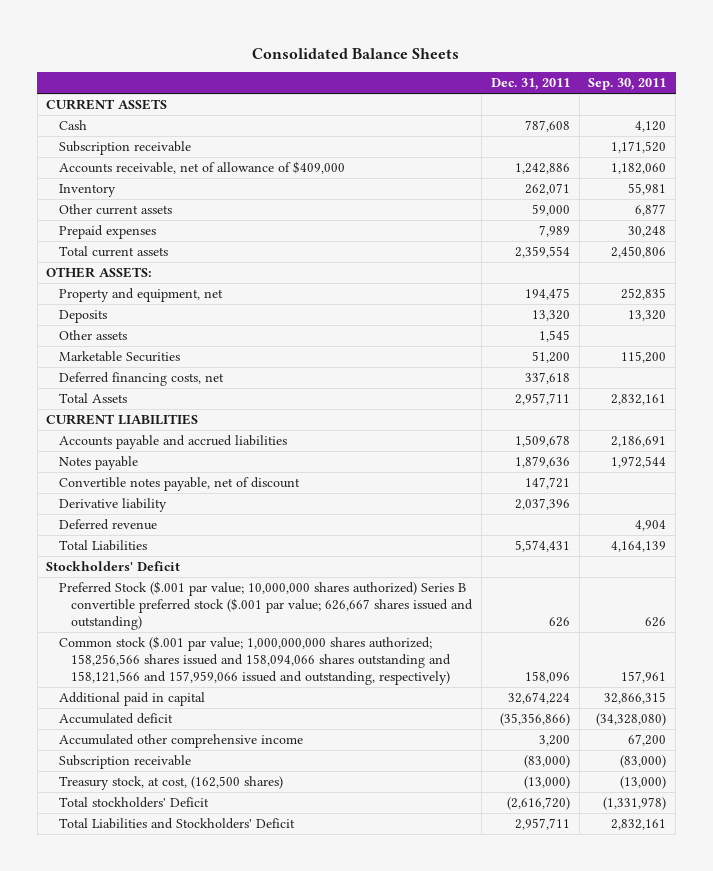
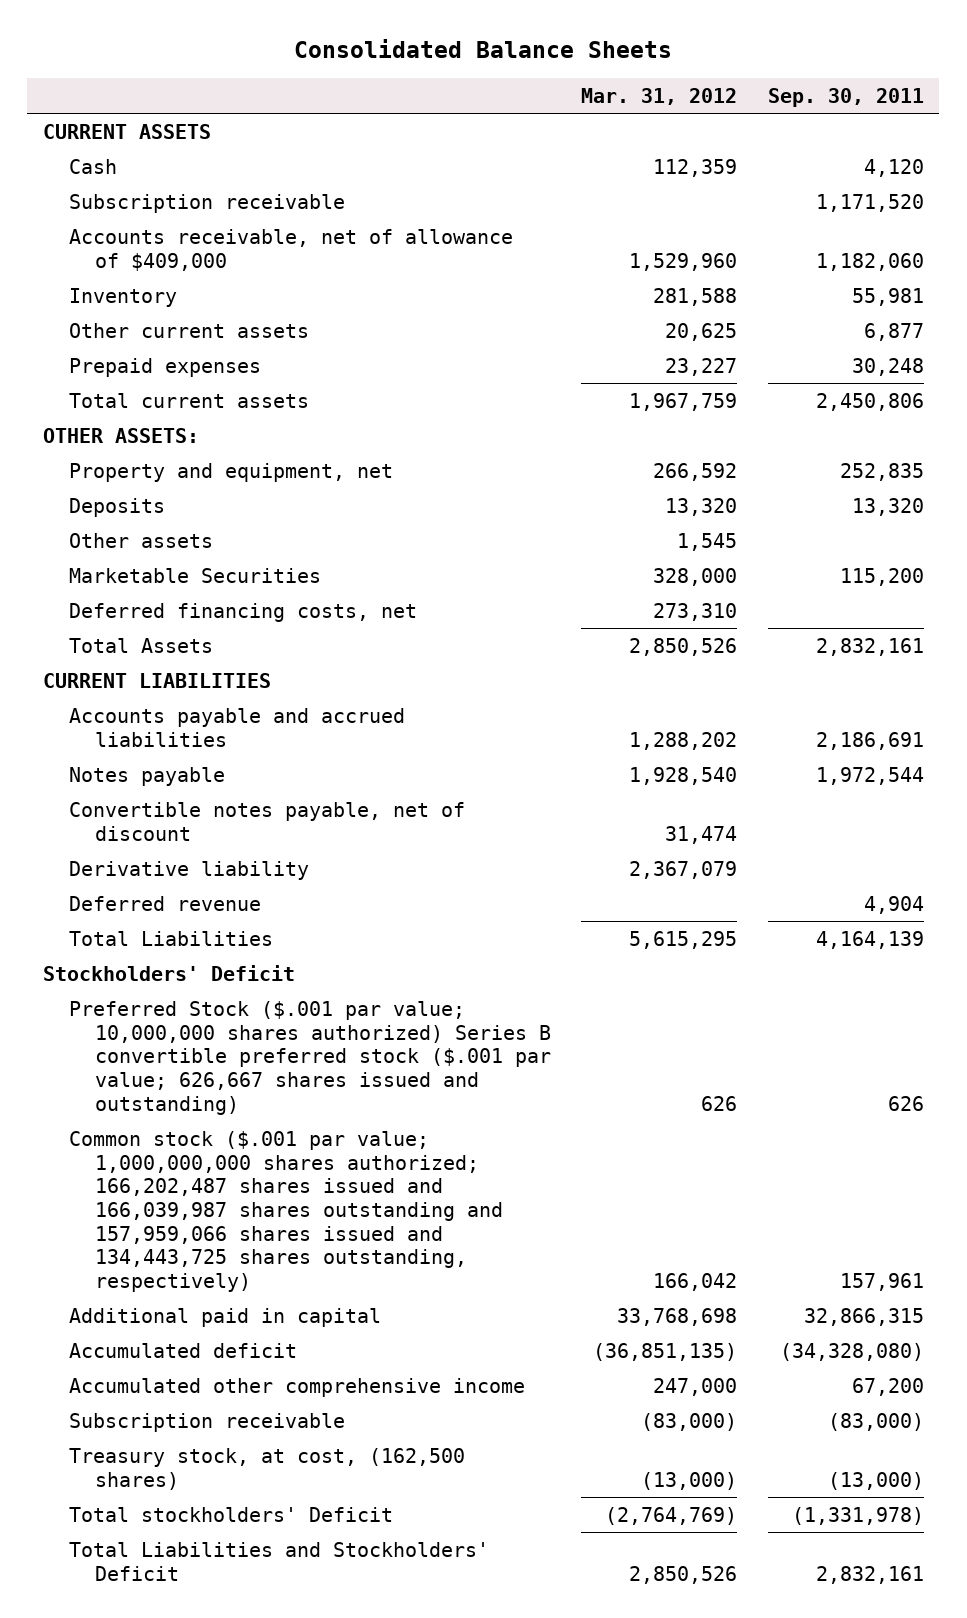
- | Dec. 31, 2011 | Sep. 30, 2011
+ | Mar. 31, 2012 | Sep. 30, 2011
- Common stock ($.001 par value; 1,000,000,000 shares authorized; 158,256,566 shares issued and 158,094,066 shares outstanding and 158,121,566 and 157,959,066 issued and outstanding, respectively) | 158,096 | 157,961
+ Common stock ($.001 par value; 1,000,000,000 shares authorized; 166,202,487 shares issued and 166,039,987 shares outstanding and 157,959,066 shares issued and 134,443,725 shares outstanding, respectively) | 166,042 | 157,961

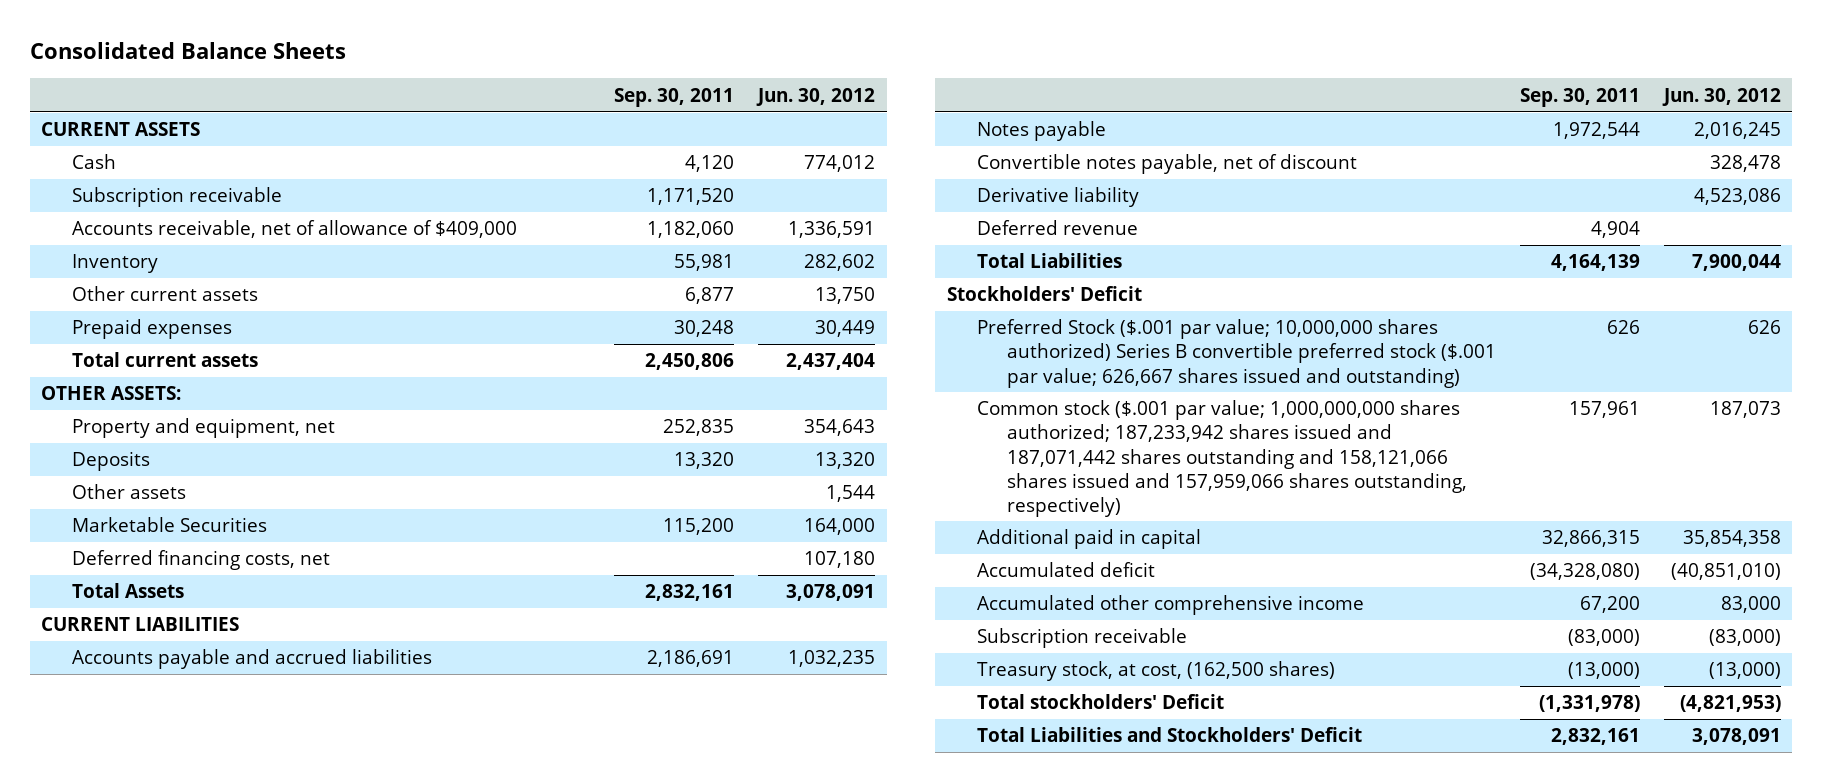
- | Mar. 31, 2012 | Sep. 30, 2011
+ | Sep. 30, 2011 | Jun. 30, 2012
- Common stock ($.001 par value; 1,000,000,000 shares authorized; 166,202,487 shares issued and 166,039,987 shares outstanding and 157,959,066 shares issued and 134,443,725 shares outstanding, respectively) | 166,042 | 157,961
+ Common stock ($.001 par value; 1,000,000,000 shares authorized; 187,233,942 shares issued and 187,071,442 shares outstanding and 158,121,066 shares issued and 157,959,066 shares outstanding, respectively) | 157,961 | 187,073

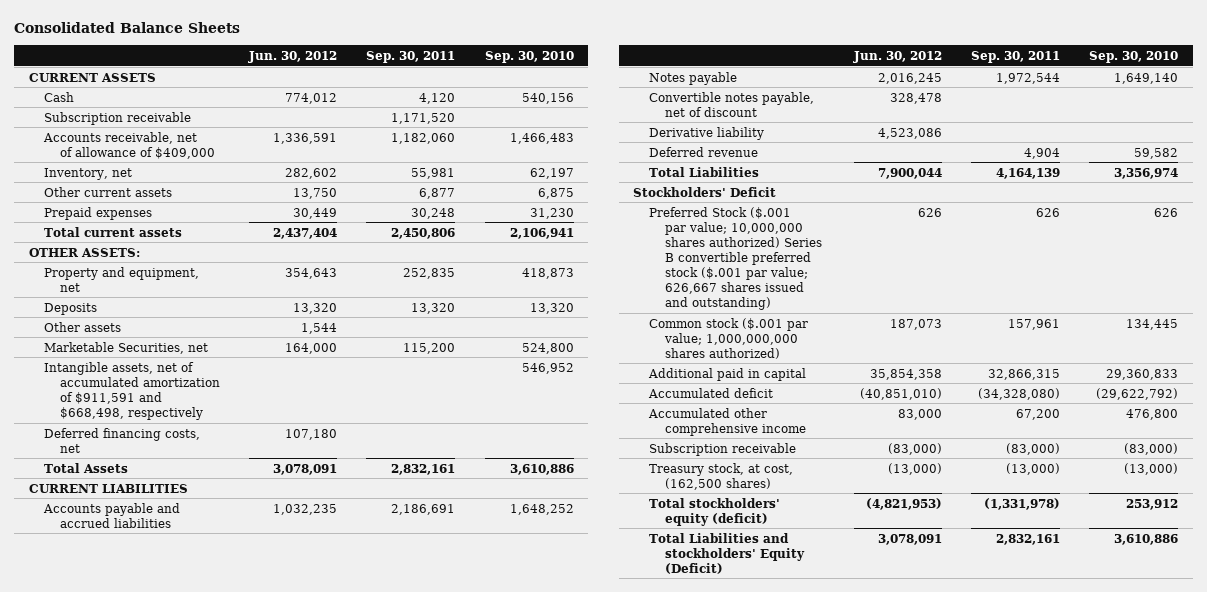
- | Sep. 30, 2011 | Jun. 30, 2012
+ | Jun. 30, 2012 | Sep. 30, 2011 | Sep. 30, 2010
- Inventory | 55,981 | 282,602
+ Inventory, net | 282,602 | 55,981 | 62,197
- Marketable Securities | 115,200 | 164,000
+ Marketable Securities, net | 164,000 | 115,200 | 524,800
+ Intangible assets, net of accumulated amortization of $911,591 and $668,498, respectively | | | 546,952
- Common stock ($.001 par value; 1,000,000,000 shares authorized; 187,233,942 shares issued and 187,071,442 shares outstanding and 158,121,066 shares issued and 157,959,066 shares outstanding, respectively) | 157,961 | 187,073
+ Common stock ($.001 par value; 1,000,000,000 shares authorized) | 187,073 | 157,961 | 134,445
- Total stockholders' Deficit | (1,331,978) | (4,821,953)
- Total Liabilities and Stockholders' Deficit | 2,832,161 | 3,078,091
+ Total stockholders' equity (deficit) | (4,821,953) | (1,331,978) | 253,912
+ Total Liabilities and stockholders' Equity (Deficit) | 3,078,091 | 2,832,161 | 3,610,886

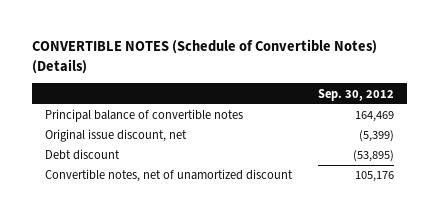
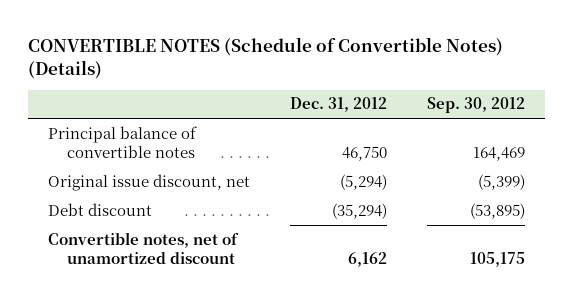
- | Sep. 30, 2012
+ | Dec. 31, 2012 | Sep. 30, 2012
- Convertible notes, net of unamortized discount | 105,176
+ Convertible notes, net of unamortized discount | 6,162 | 105,175

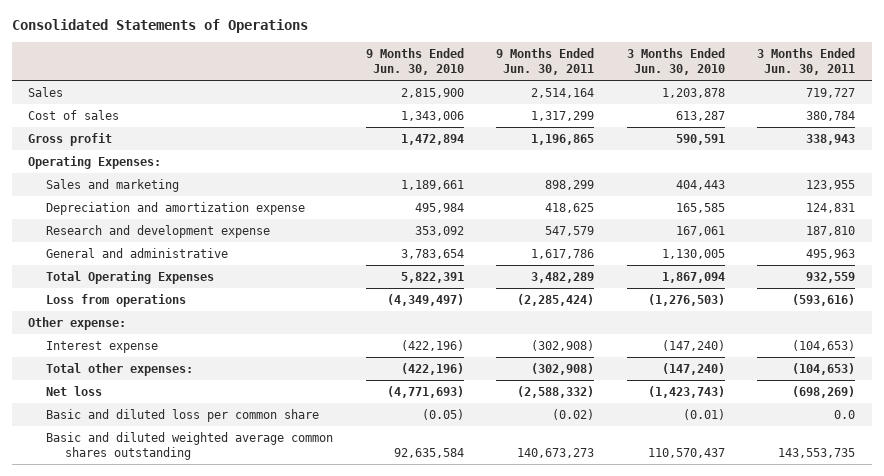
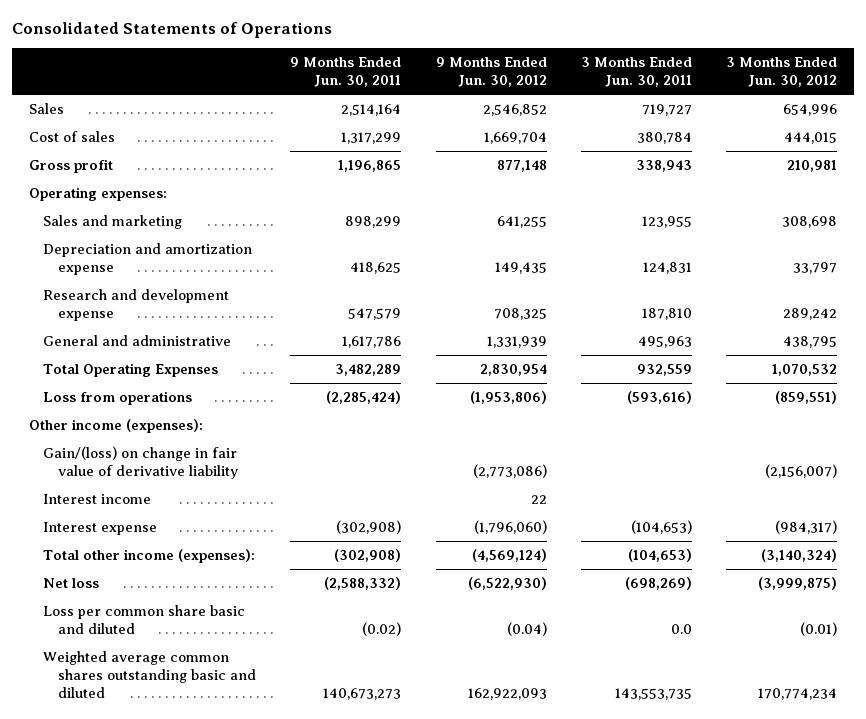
- | 9 Months Ended Jun. 30, 2010 | 9 Months Ended Jun. 30, 2011 | 3 Months Ended Jun. 30, 2010 | 3 Months Ended Jun. 30, 2011
+ | 9 Months Ended Jun. 30, 2011 | 9 Months Ended Jun. 30, 2012 | 3 Months Ended Jun. 30, 2011 | 3 Months Ended Jun. 30, 2012
- Operating Expenses:
+ Operating expenses:
- Other expense:
+ Other income (expenses):
+ Gain/(loss) on change in fair value of derivative liability | | (2,773,086) | | (2,156,007)
+ Interest income | | 22 | |
- Total other expenses: | (422,196) | (302,908) | (147,240) | (104,653)
+ Total other income (expenses): | (302,908) | (4,569,124) | (104,653) | (3,140,324)
- Basic and diluted loss per common share | (0.05) | (0.02) | (0.01) | 0.0
- Basic and diluted weighted average common shares outstanding | 92,635,584 | 140,673,273 | 110,570,437 | 143,553,735
+ Loss per common share basic and diluted | (0.02) | (0.04) | 0.0 | (0.01)
+ Weighted average common shares outstanding basic and diluted | 140,673,273 | 162,922,093 | 143,553,735 | 170,774,234

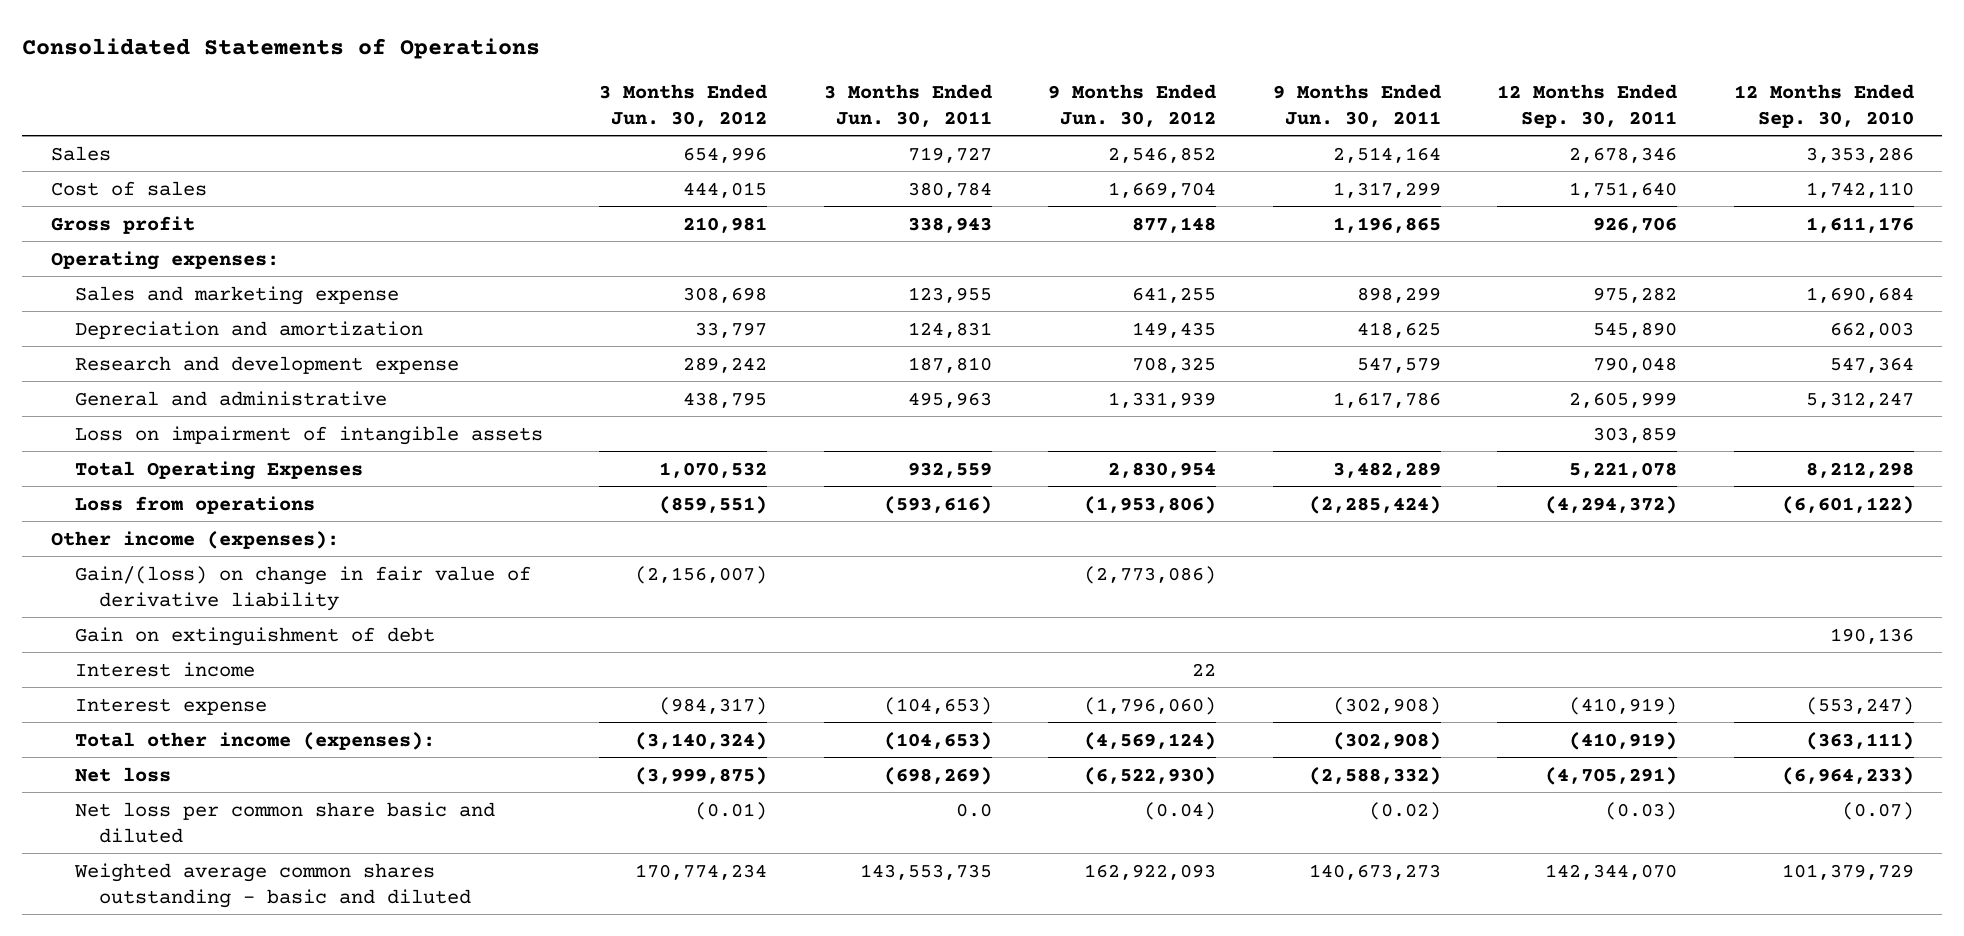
- | 9 Months Ended Jun. 30, 2011 | 9 Months Ended Jun. 30, 2012 | 3 Months Ended Jun. 30, 2011 | 3 Months Ended Jun. 30, 2012
+ | 3 Months Ended Jun. 30, 2012 | 3 Months Ended Jun. 30, 2011 | 9 Months Ended Jun. 30, 2012 | 9 Months Ended Jun. 30, 2011 | 12 Months Ended Sep. 30, 2011 | 12 Months Ended Sep. 30, 2010
- Sales and marketing | 898,299 | 641,255 | 123,955 | 308,698
- Depreciation and amortization expense | 418,625 | 149,435 | 124,831 | 33,797
+ Sales and marketing expense | 308,698 | 123,955 | 641,255 | 898,299 | 975,282 | 1,690,684
+ Depreciation and amortization | 33,797 | 124,831 | 149,435 | 418,625 | 545,890 | 662,003
+ Loss on impairment of intangible assets | | | | | 303,859 |
+ Gain on extinguishment of debt | | | | | | 190,136
- Loss per common share basic and diluted | (0.02) | (0.04) | 0.0 | (0.01)
- Weighted average common shares outstanding basic and diluted | 140,673,273 | 162,922,093 | 143,553,735 | 170,774,234
+ Net loss per common share basic and diluted | (0.01) | 0.0 | (0.04) | (0.02) | (0.03) | (0.07)
+ Weighted average common shares outstanding - basic and diluted | 170,774,234 | 143,553,735 | 162,922,093 | 140,673,273 | 142,344,070 | 101,379,729

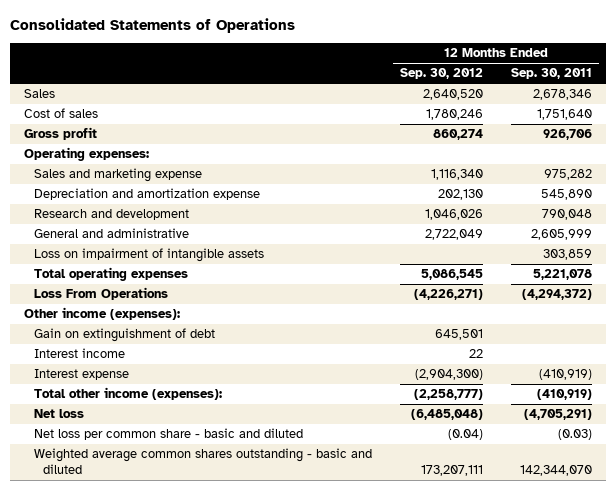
- | 3 Months Ended Jun. 30, 2012 | 3 Months Ended Jun. 30, 2011 | 9 Months Ended Jun. 30, 2012 | 9 Months Ended Jun. 30, 2011 | 12 Months Ended Sep. 30, 2011 | 12 Months Ended Sep. 30, 2010
+ | 12 Months Ended Sep. 30, 2012 | 12 Months Ended Sep. 30, 2011
- Depreciation and amortization | 33,797 | 124,831 | 149,435 | 418,625 | 545,890 | 662,003
- Research and development expense | 289,242 | 187,810 | 708,325 | 547,579 | 790,048 | 547,364
+ Depreciation and amortization expense | 202,130 | 545,890
+ Research and development | 1,046,026 | 790,048
- Total Operating Expenses | 1,070,532 | 932,559 | 2,830,954 | 3,482,289 | 5,221,078 | 8,212,298
- Loss from operations | (859,551) | (593,616) | (1,953,806) | (2,285,424) | (4,294,372) | (6,601,122)
+ Total operating expenses | 5,086,545 | 5,221,078
+ Loss From Operations | (4,226,271) | (4,294,372)
- Gain/(loss) on change in fair value of derivative liability | (2,156,007) | | (2,773,086) | | |
- Net loss per common share basic and diluted | (0.01) | 0.0 | (0.04) | (0.02) | (0.03) | (0.07)
+ Net loss per common share - basic and diluted | (0.04) | (0.03)

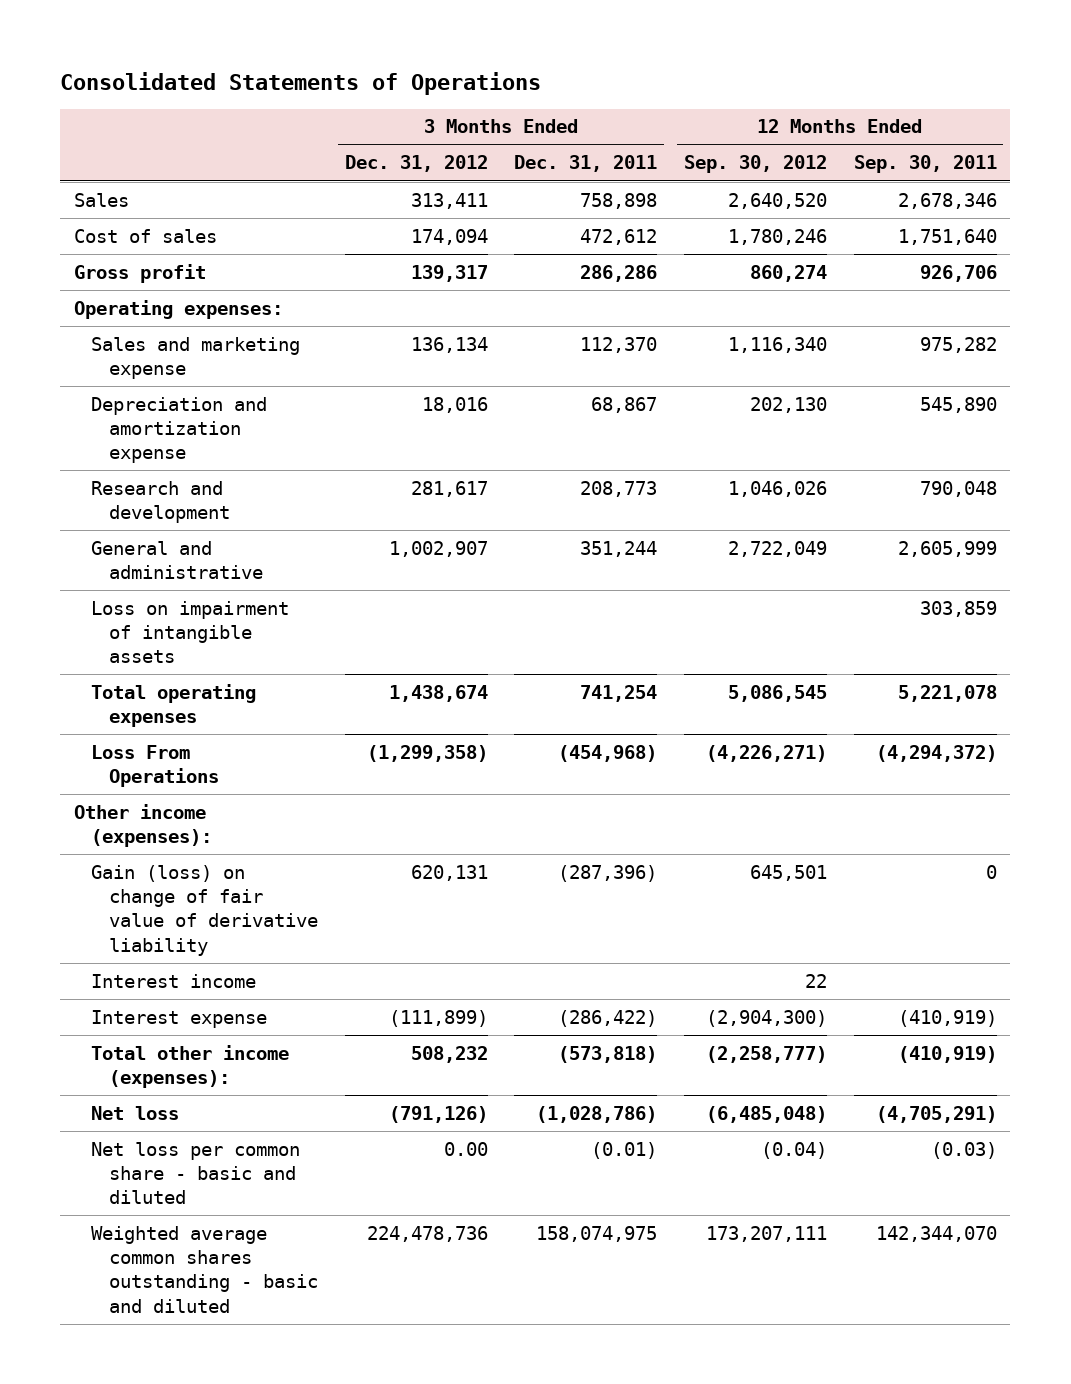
- | 12 Months Ended Sep. 30, 2012 | 12 Months Ended Sep. 30, 2011
+ | 3 Months Ended Dec. 31, 2012 | 3 Months Ended Dec. 31, 2011 | 12 Months Ended Sep. 30, 2012 | 12 Months Ended Sep. 30, 2011
- Gain on extinguishment of debt | 645,501 |
+ Gain (loss) on change of fair value of derivative liability | 620,131 | (287,396) | 645,501 | 0

